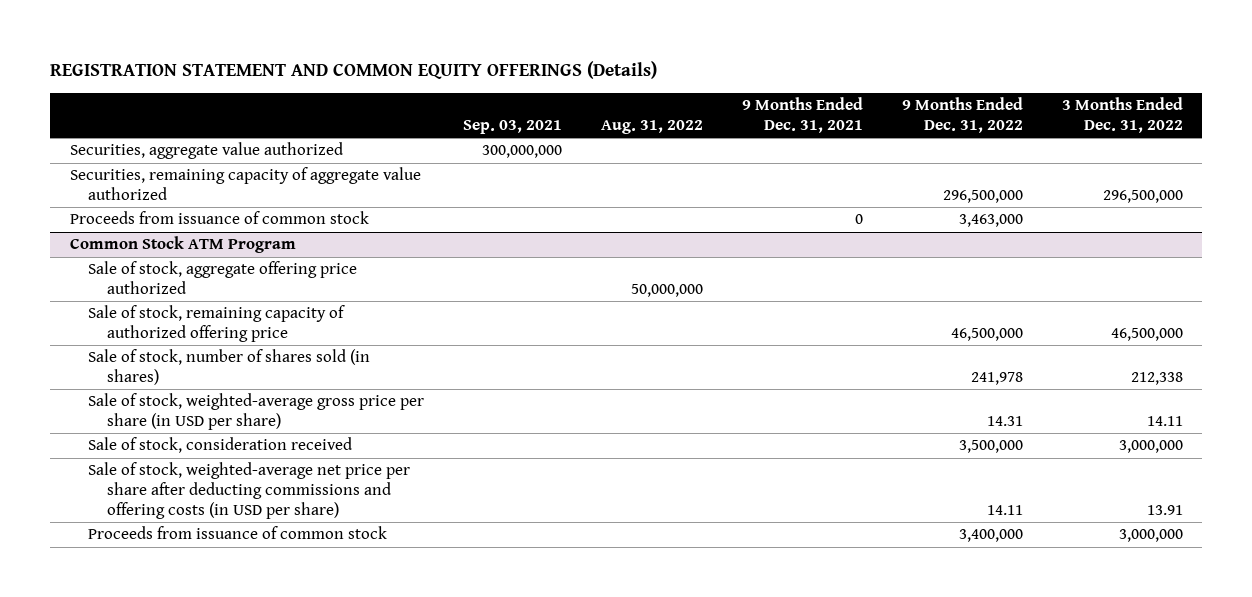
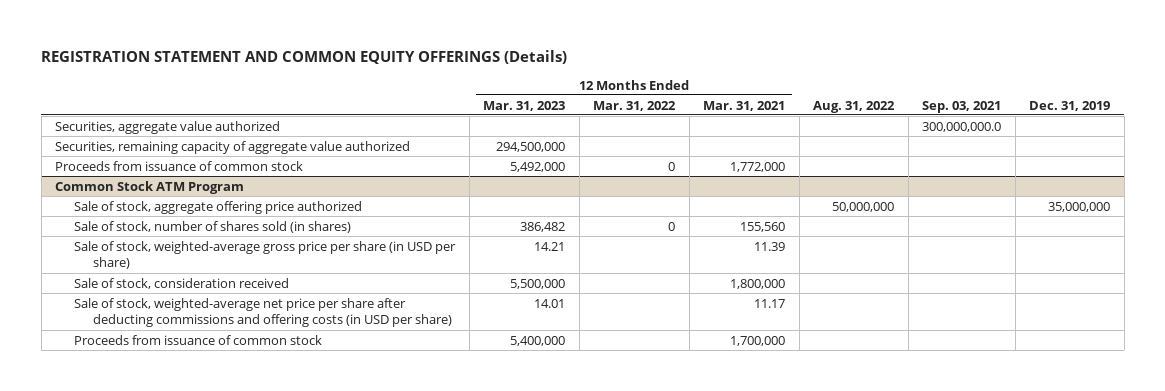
- | Sep. 03, 2021 | Aug. 31, 2022 | 9 Months Ended Dec. 31, 2021 | 9 Months Ended Dec. 31, 2022 | 3 Months Ended Dec. 31, 2022
+ | 12 Months Ended Mar. 31, 2023 | 12 Months Ended Mar. 31, 2022 | 12 Months Ended Mar. 31, 2021 | Aug. 31, 2022 | Sep. 03, 2021 | Dec. 31, 2019
- Securities, aggregate value authorized | 300,000,000 | | | |
+ Securities, aggregate value authorized | | | | | 300,000,000.0 |
@ Common Stock ATM Program
- Sale of stock, remaining capacity of authorized offering price | | | | 46,500,000 | 46,500,000

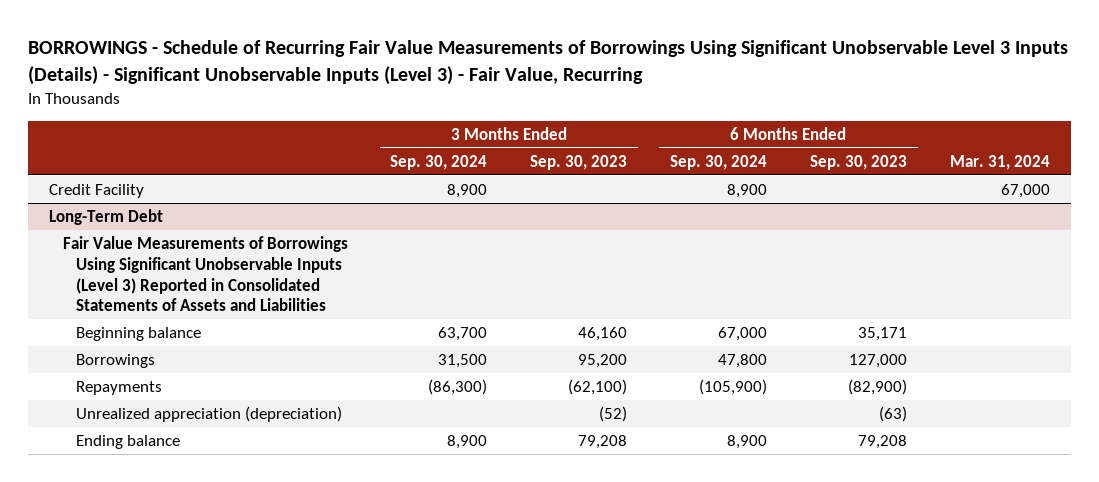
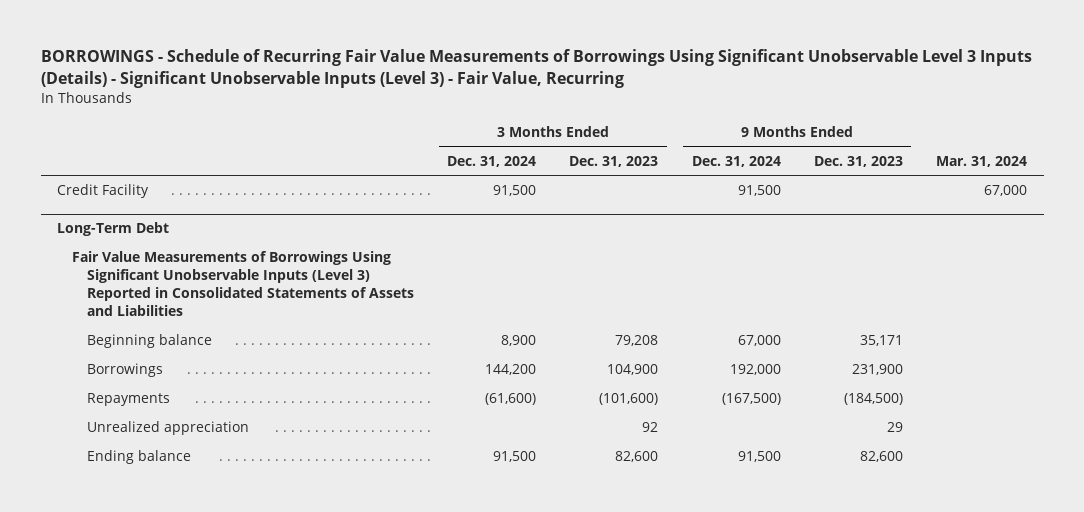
- | 3 Months Ended Sep. 30, 2024 | 3 Months Ended Sep. 30, 2023 | 6 Months Ended Sep. 30, 2024 | 6 Months Ended Sep. 30, 2023 | Mar. 31, 2024
+ | 3 Months Ended Dec. 31, 2024 | 3 Months Ended Dec. 31, 2023 | 9 Months Ended Dec. 31, 2024 | 9 Months Ended Dec. 31, 2023 | Mar. 31, 2024
@ Long-Term Debt
- Unrealized appreciation (depreciation) | | (52) | | (63) |
+ Unrealized appreciation | | 92 | | 29 |

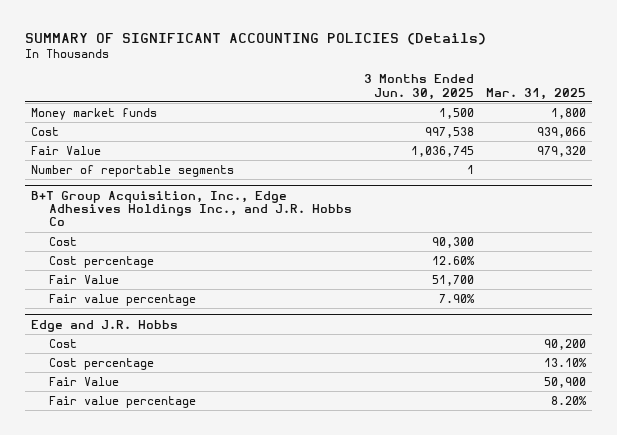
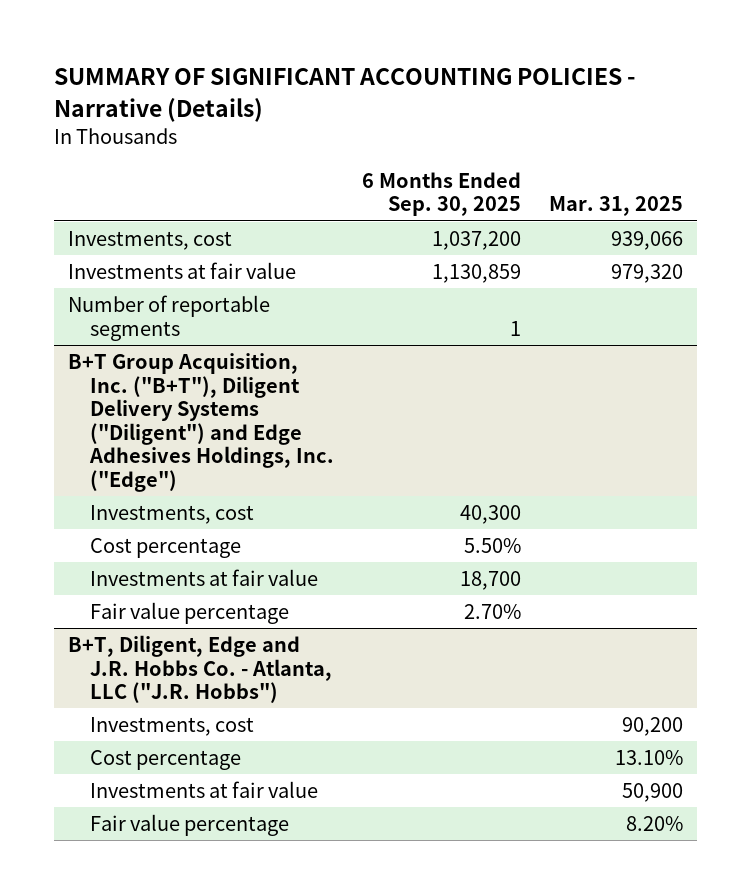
- SUMMARY OF SIGNIFICANT ACCOUNTING POLICIES (Details)
+ SUMMARY OF SIGNIFICANT ACCOUNTING POLICIES - Narrative (Details)
- | 3 Months Ended Jun. 30, 2025 | Mar. 31, 2025
+ | 6 Months Ended Sep. 30, 2025 | Mar. 31, 2025
- Money market funds | 1,500 | 1,800
- Cost | 997,538 | 939,066
- Fair Value | 1,036,745 | 979,320
+ Investments, cost | 1,037,200 | 939,066
+ Investments at fair value | 1,130,859 | 979,320
- B+T Group Acquisition, Inc., Edge Adhesives Holdings Inc., and J.R. Hobbs Co
- Cost | 90,300 |
- Cost percentage | 12.60% |
- Fair Value | 51,700 |
- Fair value percentage | 7.90% |
- Edge and J.R. Hobbs
- Cost | | 90,200
+ B+T Group Acquisition, Inc. ("B+T"), Diligent Delivery Systems ("Diligent") and Edge Adhesives Holdings, Inc. ("Edge")
+ Investments, cost | 40,300 |
+ Cost percentage | 5.50% |
+ Investments at fair value | 18,700 |
+ Fair value percentage | 2.70% |
+ B+T, Diligent, Edge and J.R. Hobbs Co. - Atlanta, LLC ("J.R. Hobbs")
+ Investments, cost | | 90,200
- Fair Value | | 50,900
+ Investments at fair value | | 50,900

